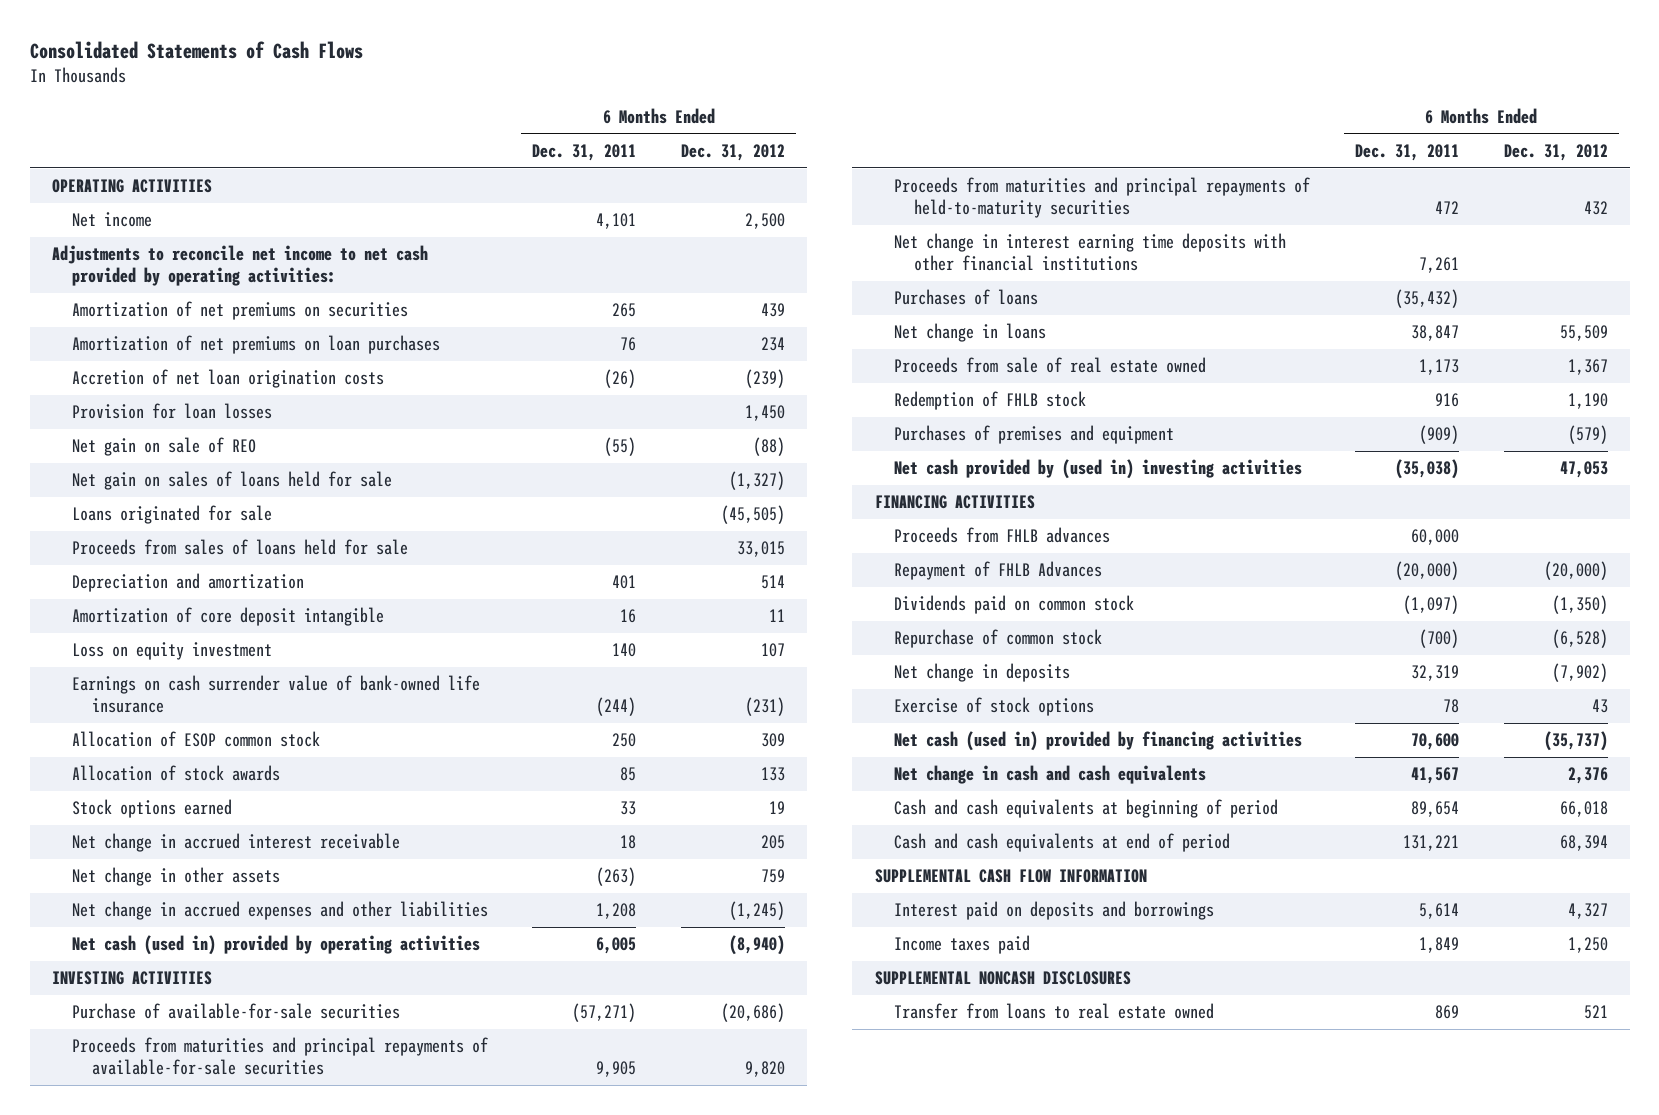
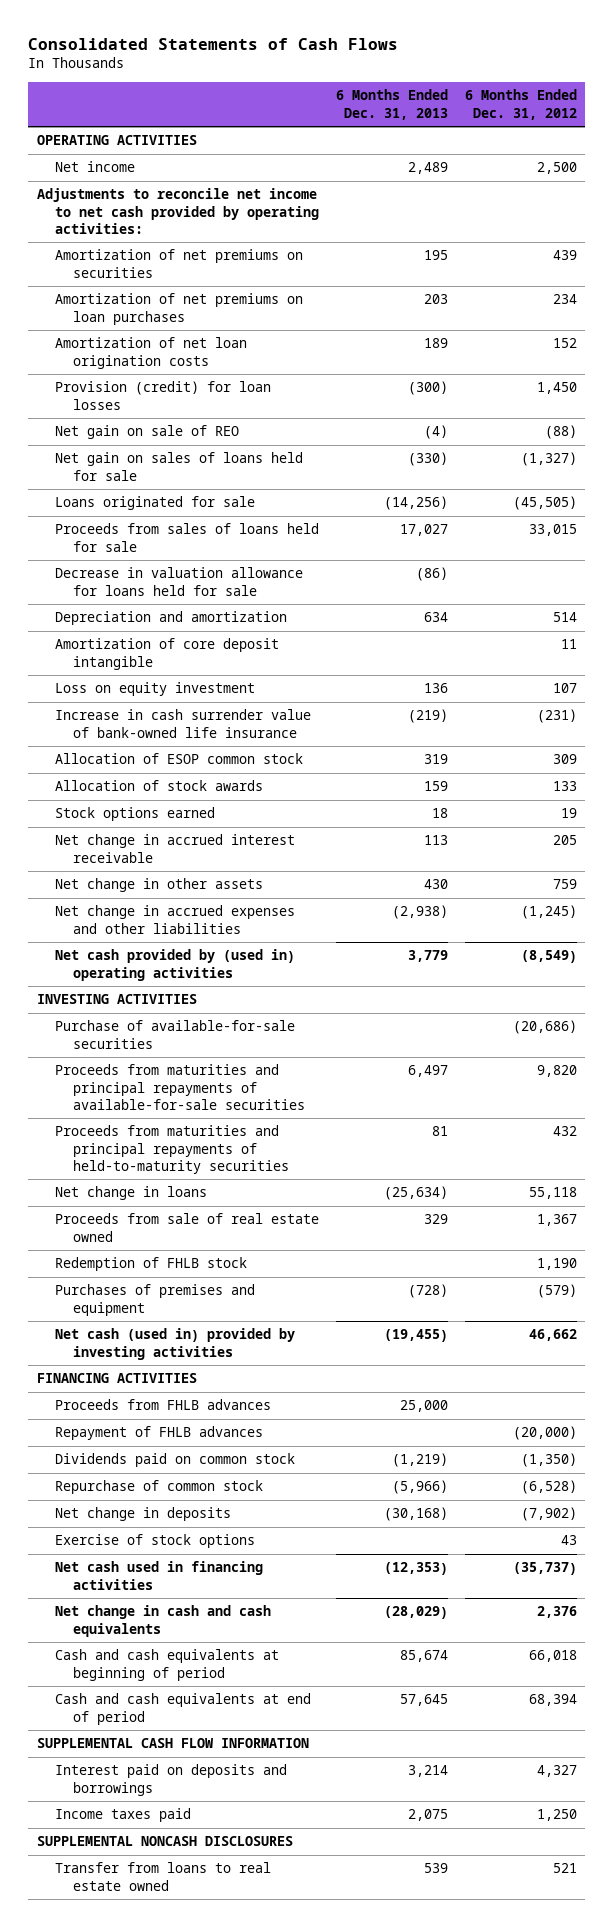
- | 6 Months Ended Dec. 31, 2011 | 6 Months Ended Dec. 31, 2012
+ | 6 Months Ended Dec. 31, 2013 | 6 Months Ended Dec. 31, 2012
- Accretion of net loan origination costs | (26) | (239)
- Provision for loan losses | | 1,450
+ Amortization of net loan origination costs | 189 | 152
+ Provision (credit) for loan losses | (300) | 1,450
+ Decrease in valuation allowance for loans held for sale | (86) |
- Earnings on cash surrender value of bank-owned life insurance | (244) | (231)
+ Increase in cash surrender value of bank-owned life insurance | (219) | (231)
- Net cash (used in) provided by operating activities | 6,005 | (8,940)
+ Net cash provided by (used in) operating activities | 3,779 | (8,549)
- Net change in interest earning time deposits with other financial institutions | 7,261 |
- Purchases of loans | (35,432) |
- Net change in loans | 38,847 | 55,509
+ Net change in loans | (25,634) | 55,118
- Net cash provided by (used in) investing activities | (35,038) | 47,053
+ Net cash (used in) provided by investing activities | (19,455) | 46,662
- Repayment of FHLB Advances | (20,000) | (20,000)
+ Repayment of FHLB advances | | (20,000)
- Net cash (used in) provided by financing activities | 70,600 | (35,737)
+ Net cash used in financing activities | (12,353) | (35,737)

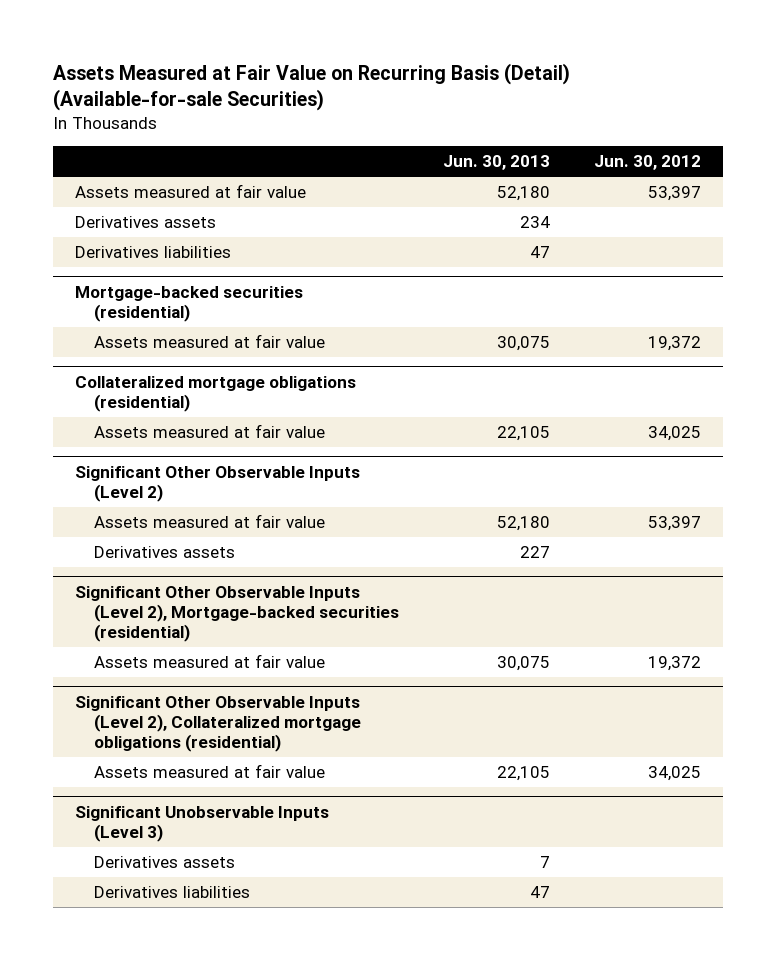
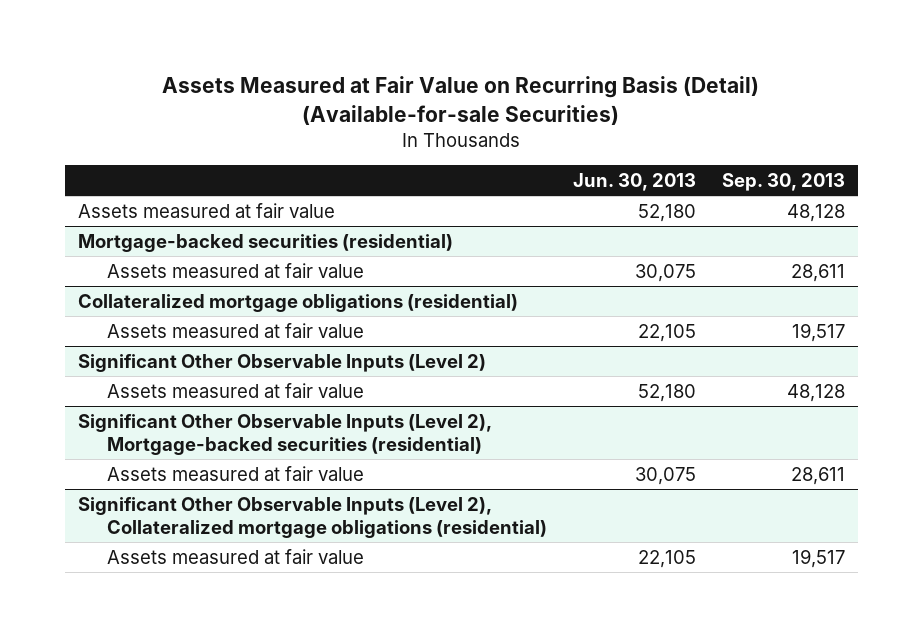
- | Jun. 30, 2013 | Jun. 30, 2012
+ | Jun. 30, 2013 | Sep. 30, 2013
- Derivatives assets | 234 |
- Derivatives liabilities | 47 |
@ Significant Other Observable Inputs (Level 2)
- Derivatives assets | 227 |
- Significant Unobservable Inputs (Level 3)
- Derivatives assets | 7 |
- Derivatives liabilities | 47 |

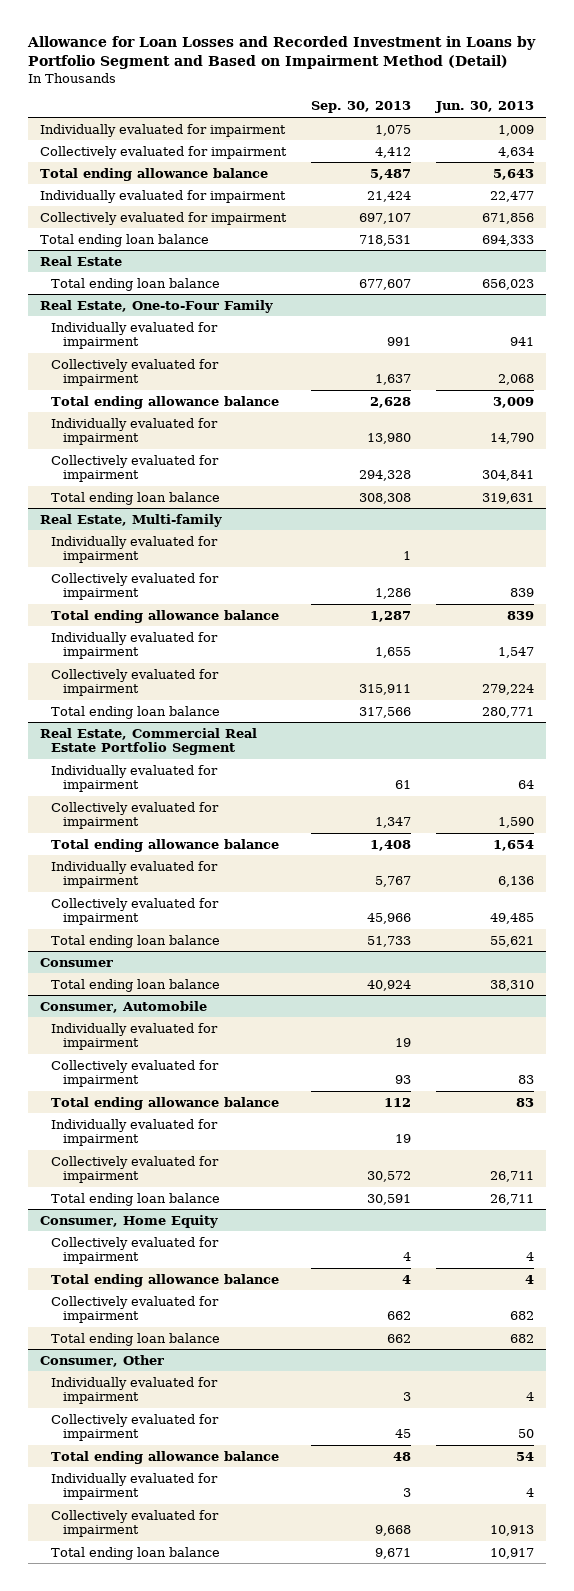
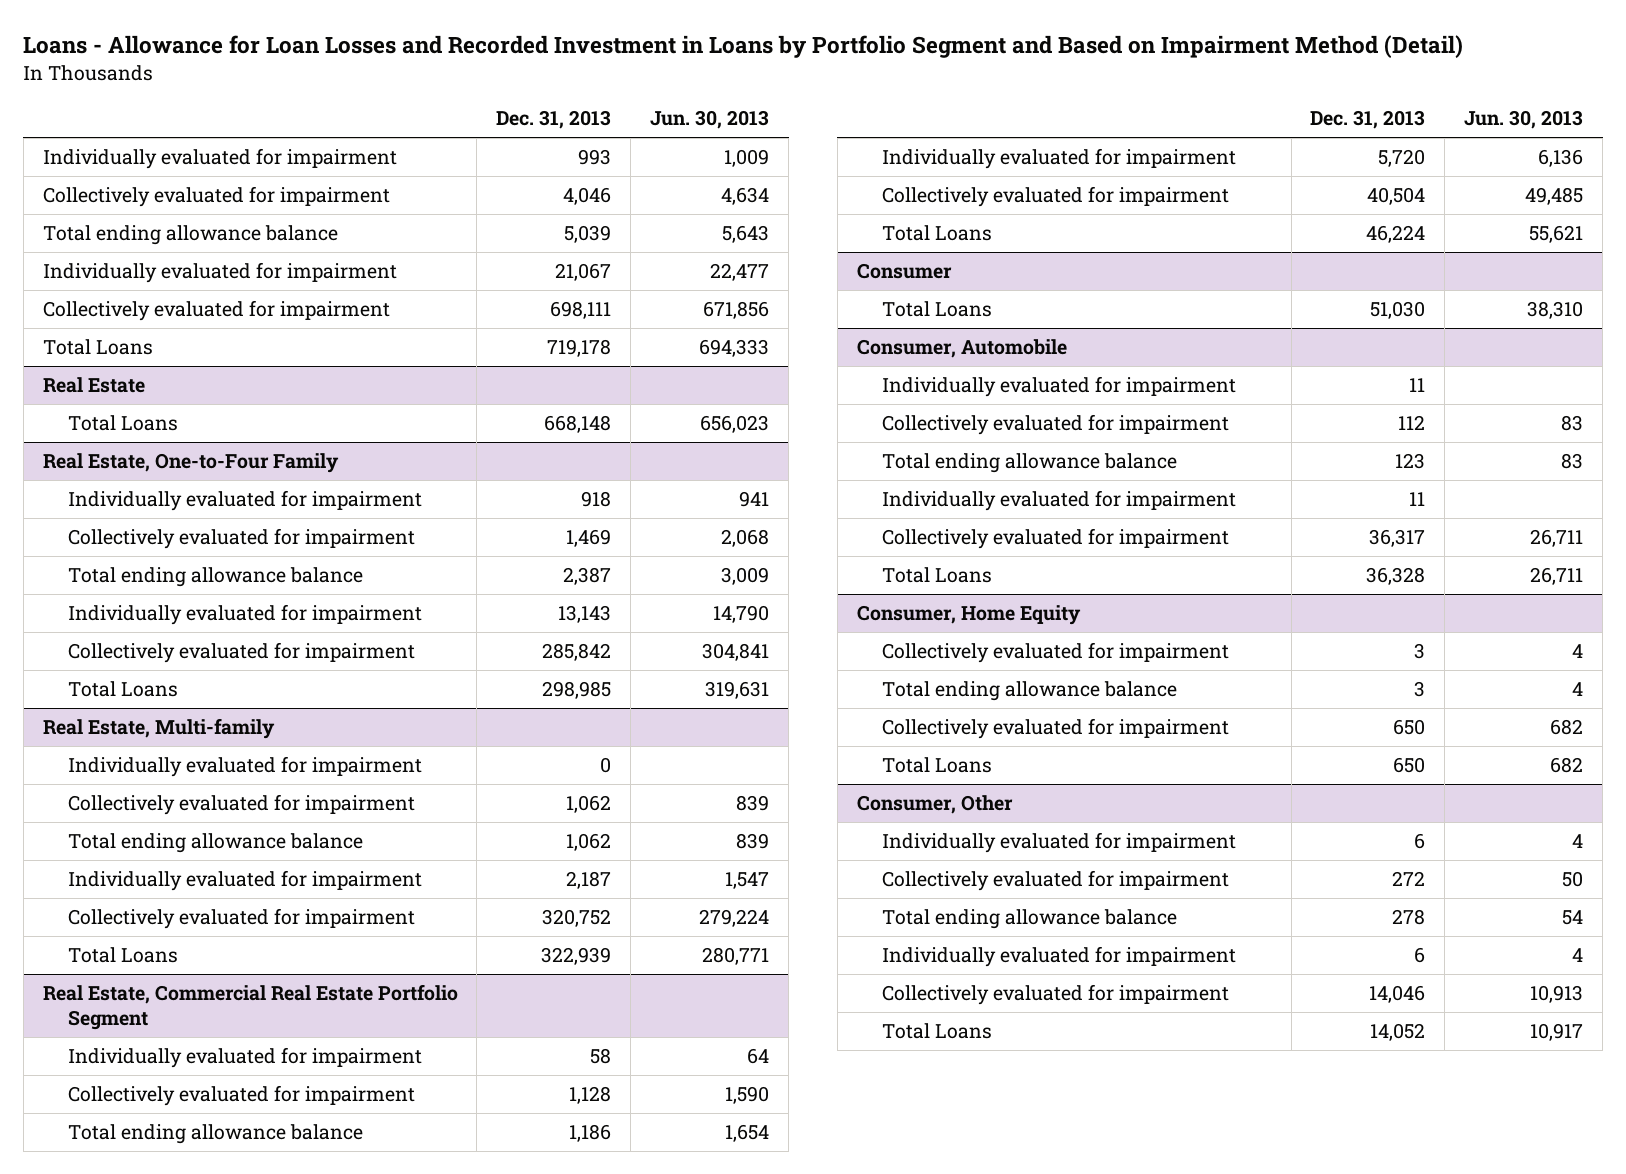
- Allowance for Loan Losses and Recorded Investment in Loans by Portfolio Segment and Based on Impairment Method (Detail)
+ Loans - Allowance for Loan Losses and Recorded Investment in Loans by Portfolio Segment and Based on Impairment Method (Detail)
- | Sep. 30, 2013 | Jun. 30, 2013
+ | Dec. 31, 2013 | Jun. 30, 2013
- Total ending loan balance | 718,531 | 694,333
+ Total Loans | 719,178 | 694,333
@ Real Estate
- Total ending loan balance | 677,607 | 656,023
+ Total Loans | 668,148 | 656,023
@ Real Estate, One-to-Four Family
- Total ending loan balance | 308,308 | 319,631
+ Total Loans | 298,985 | 319,631
@ Real Estate, Multi-family
- Total ending loan balance | 317,566 | 280,771
+ Total Loans | 322,939 | 280,771
@ Real Estate, Commercial Real Estate Portfolio Segment
- Total ending loan balance | 51,733 | 55,621
+ Total Loans | 46,224 | 55,621
@ Consumer
- Total ending loan balance | 40,924 | 38,310
+ Total Loans | 51,030 | 38,310
@ Consumer, Automobile
- Total ending loan balance | 30,591 | 26,711
+ Total Loans | 36,328 | 26,711
@ Consumer, Home Equity
- Total ending loan balance | 662 | 682
+ Total Loans | 650 | 682
@ Consumer, Other
- Total ending loan balance | 9,671 | 10,917
+ Total Loans | 14,052 | 10,917

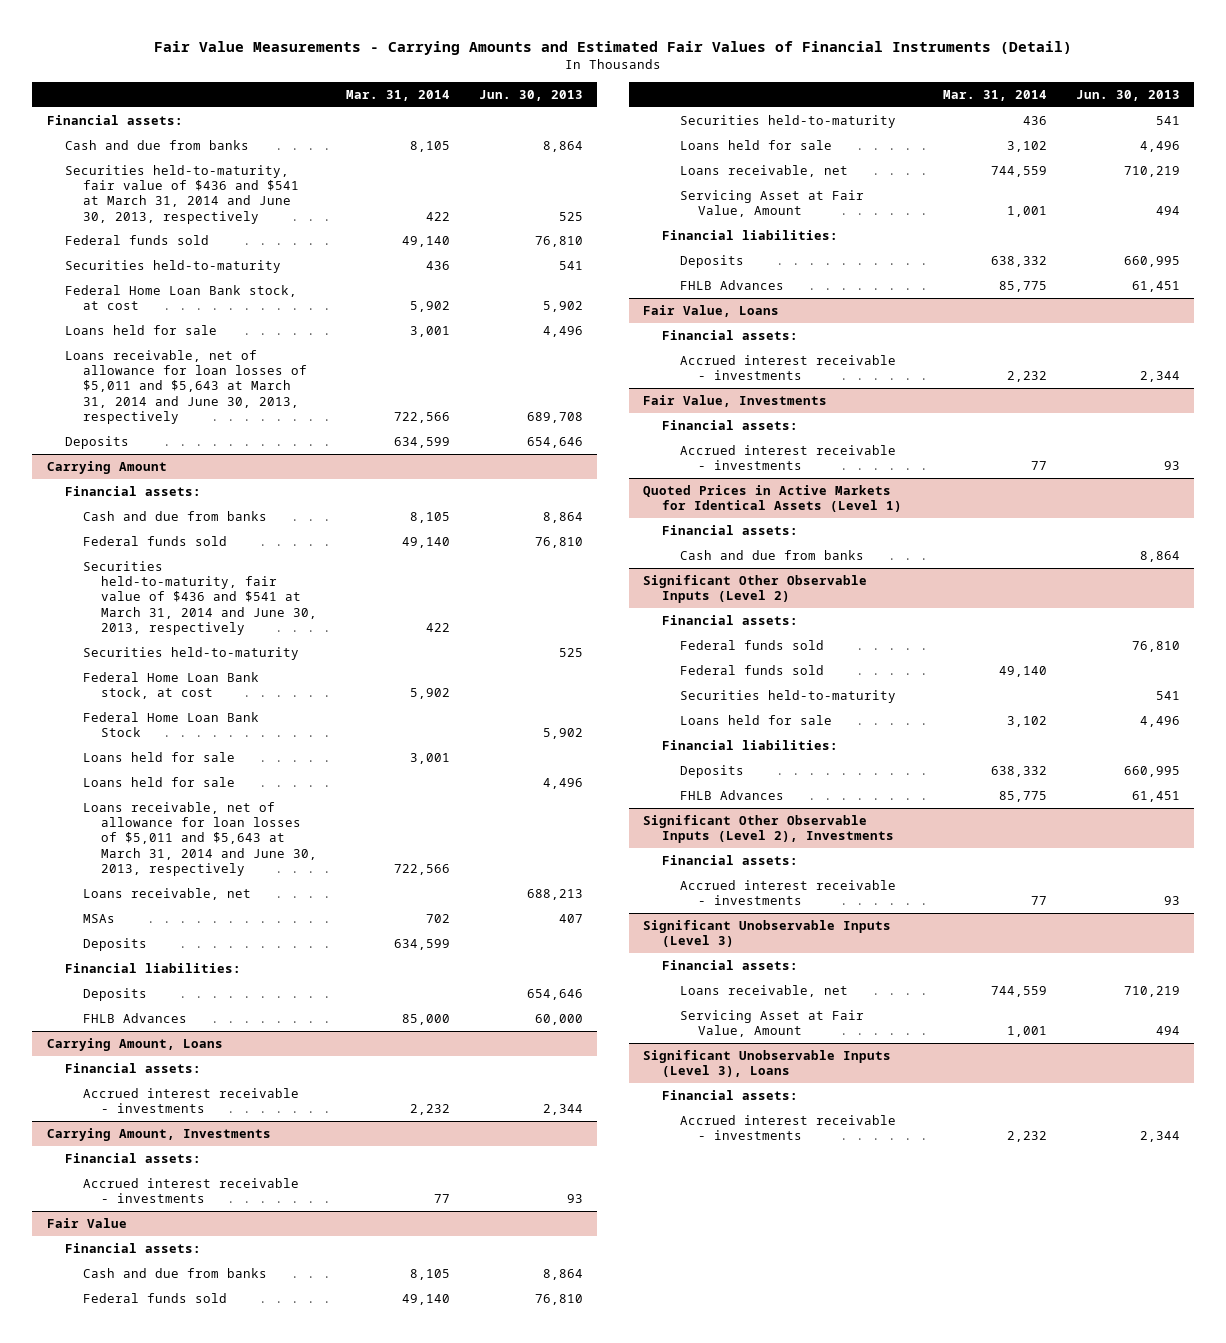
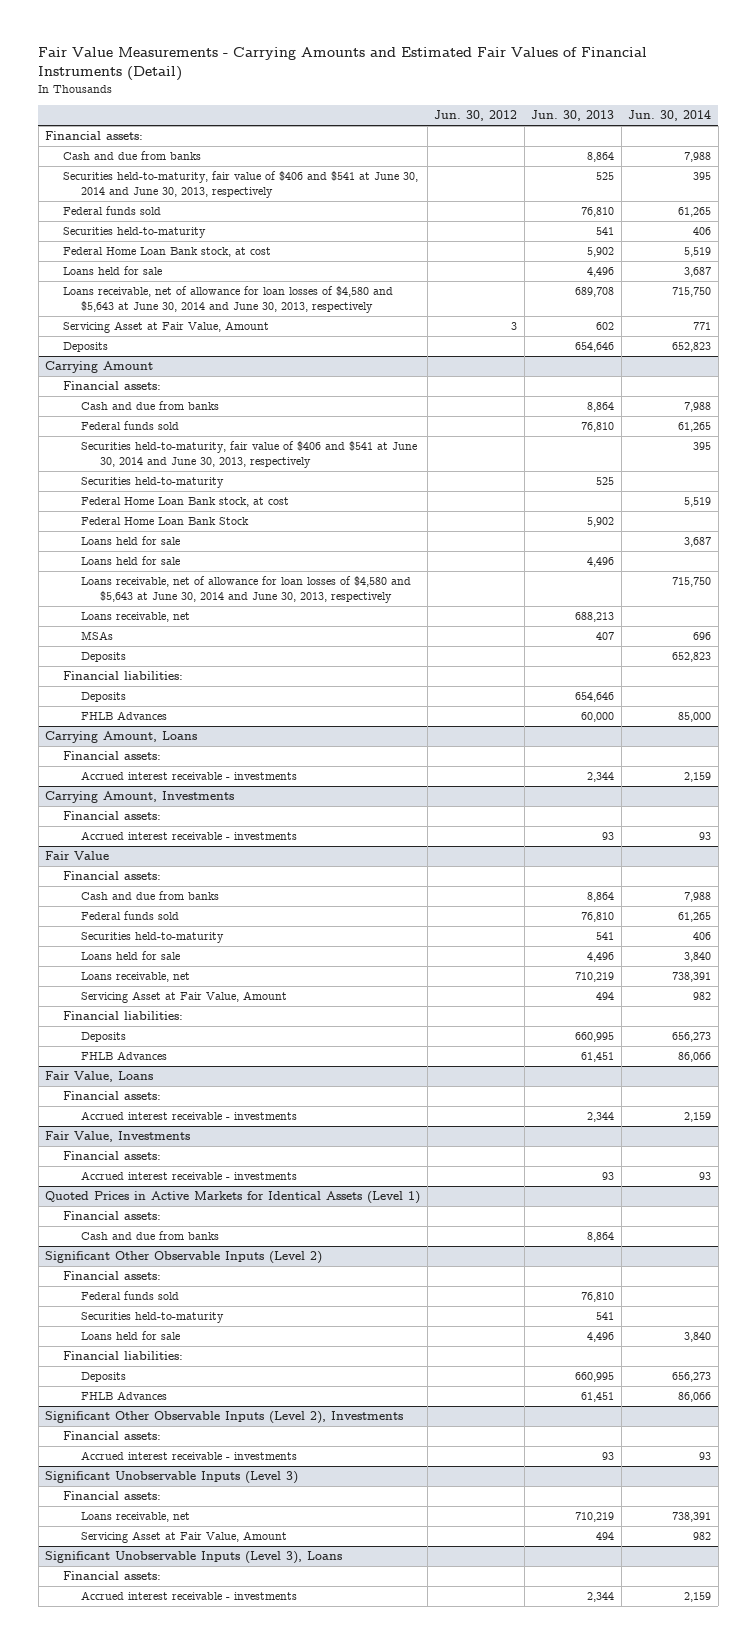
- | Mar. 31, 2014 | Jun. 30, 2013
+ | Jun. 30, 2012 | Jun. 30, 2013 | Jun. 30, 2014
- Securities held-to-maturity, fair value of $436 and $541 at March 31, 2014 and June 30, 2013, respectively | 422 | 525
+ Securities held-to-maturity, fair value of $406 and $541 at June 30, 2014 and June 30, 2013, respectively | | 525 | 395
- Loans receivable, net of allowance for loan losses of $5,011 and $5,643 at March 31, 2014 and June 30, 2013, respectively | 722,566 | 689,708
+ Loans receivable, net of allowance for loan losses of $4,580 and $5,643 at June 30, 2014 and June 30, 2013, respectively | | 689,708 | 715,750
+ Servicing Asset at Fair Value, Amount | 3 | 602 | 771
@ Carrying Amount
- Securities held-to-maturity, fair value of $436 and $541 at March 31, 2014 and June 30, 2013, respectively | 422 |
+ Securities held-to-maturity, fair value of $406 and $541 at June 30, 2014 and June 30, 2013, respectively | | | 395
- Loans receivable, net of allowance for loan losses of $5,011 and $5,643 at March 31, 2014 and June 30, 2013, respectively | 722,566 |
+ Loans receivable, net of allowance for loan losses of $4,580 and $5,643 at June 30, 2014 and June 30, 2013, respectively | | | 715,750
@ Significant Other Observable Inputs (Level 2)
- Federal funds sold | 49,140 |

